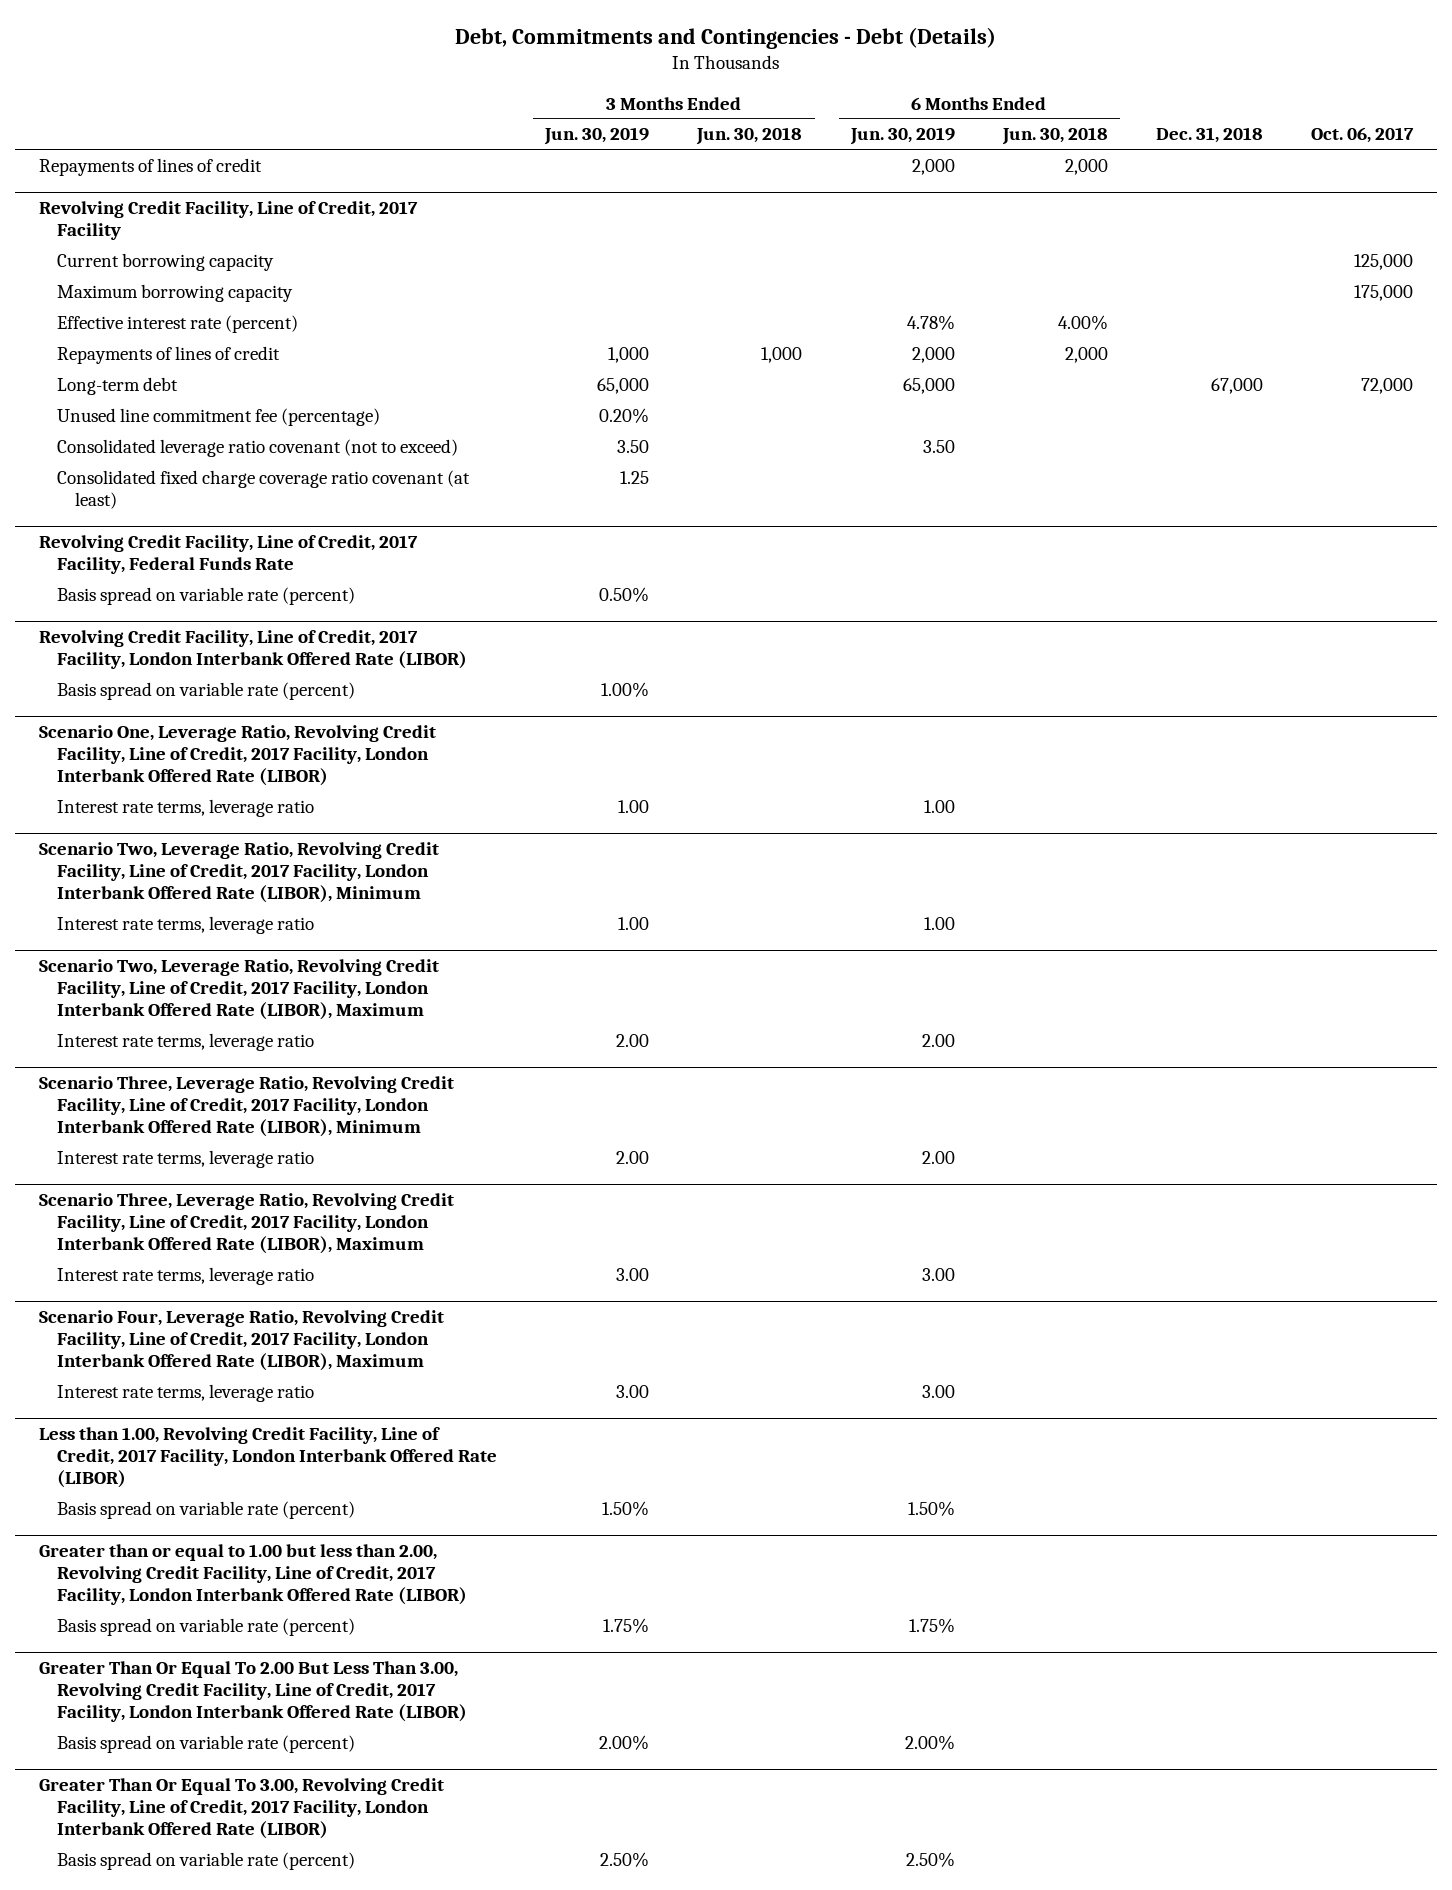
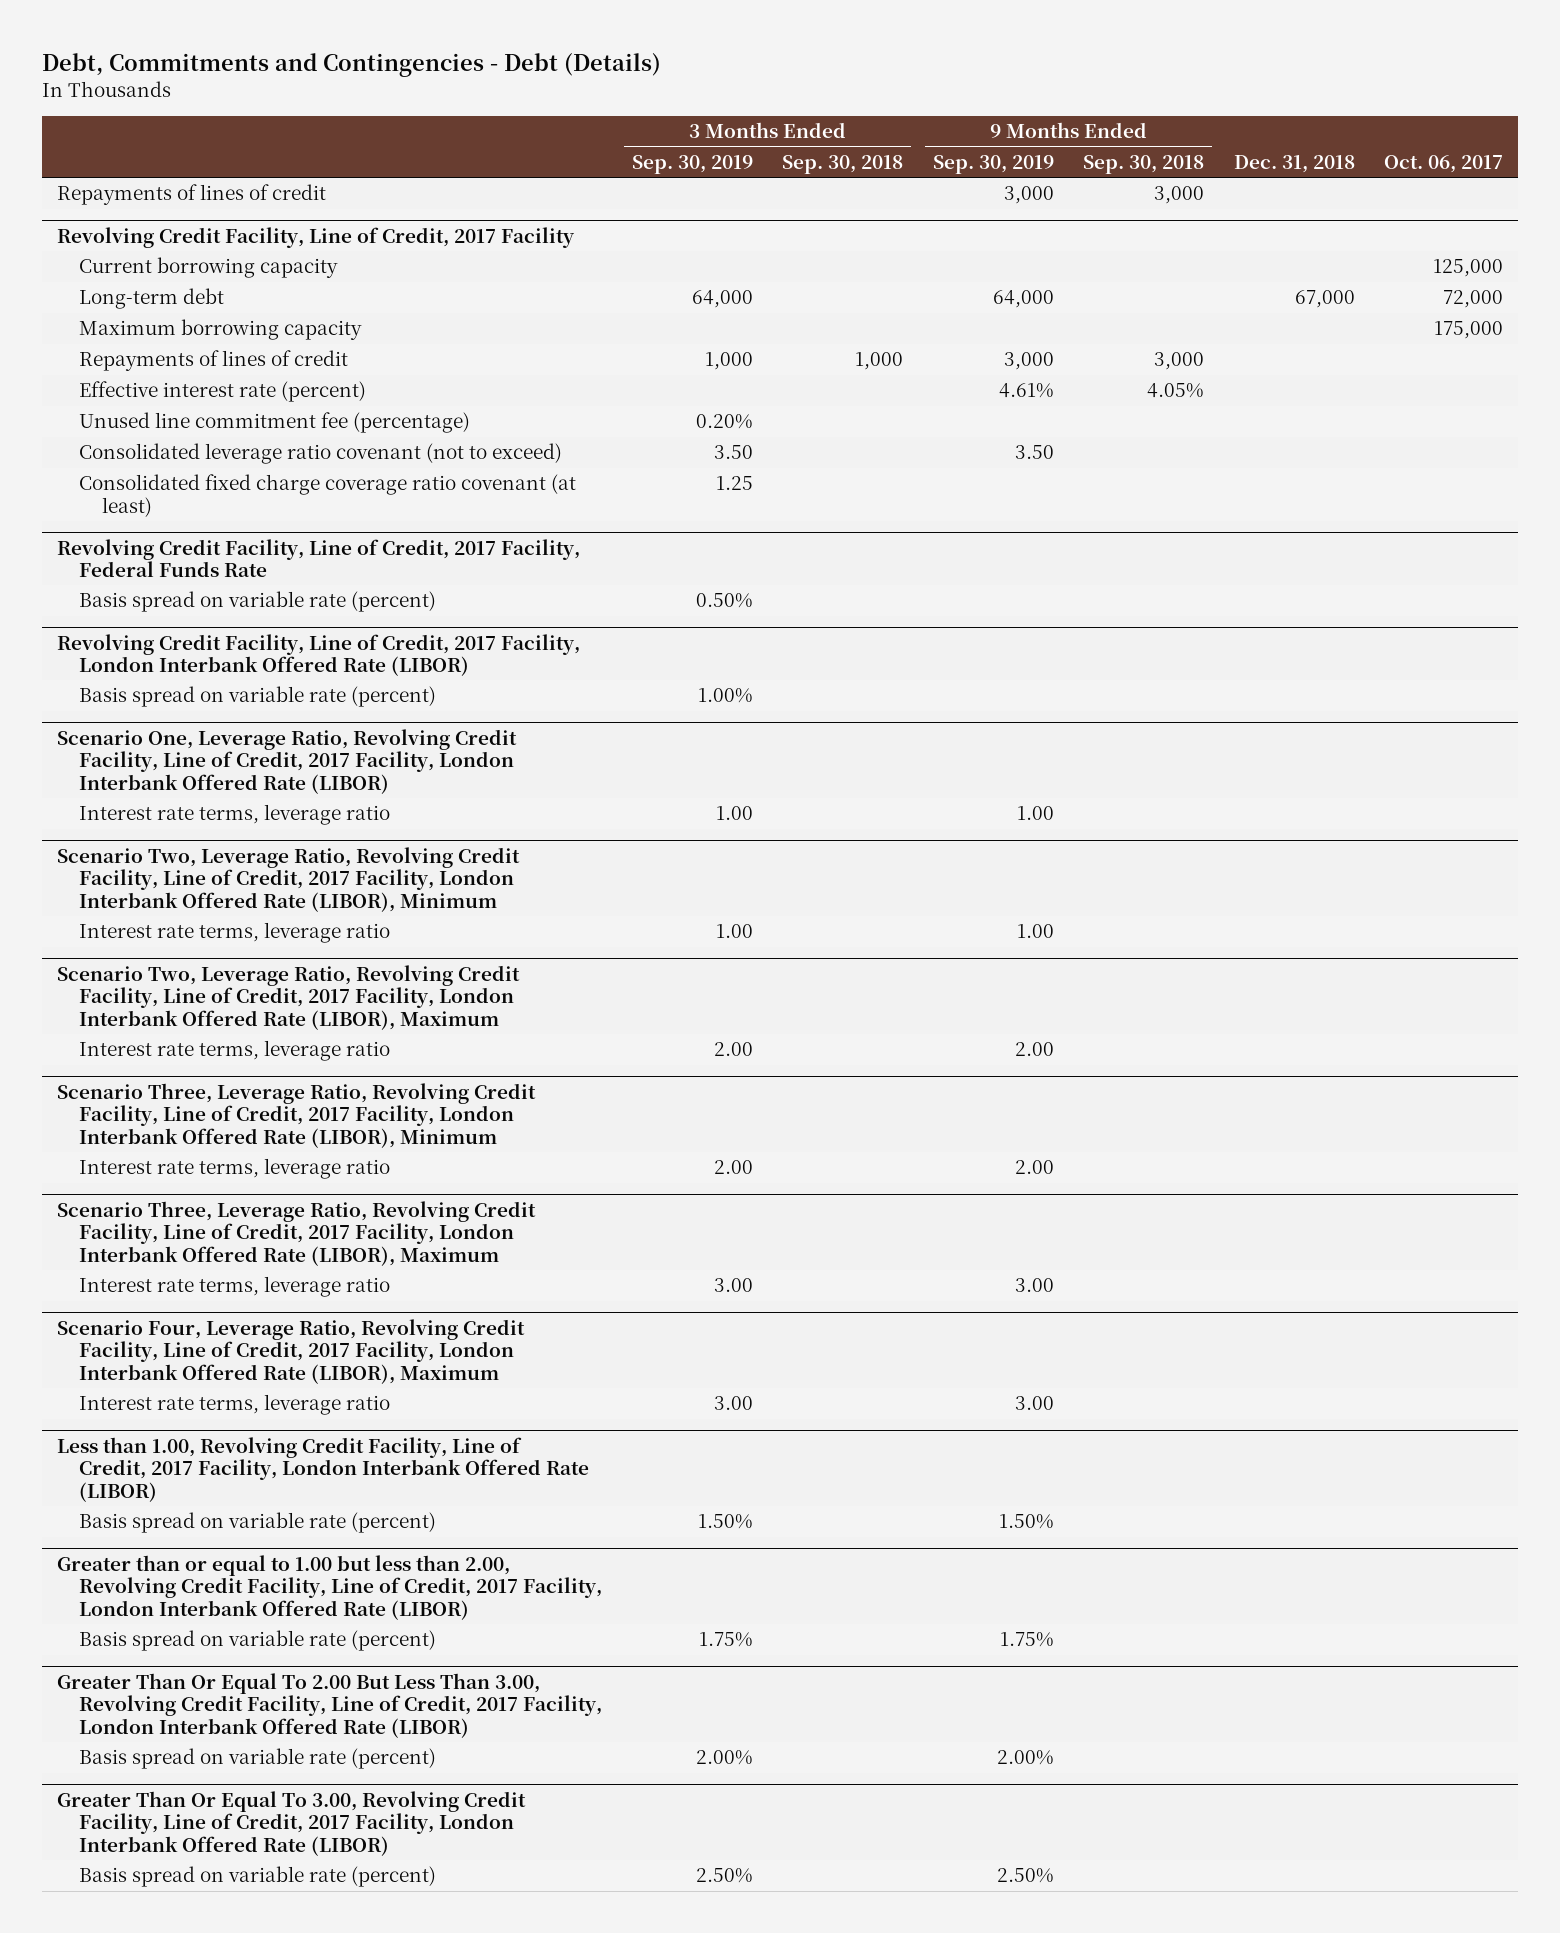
- | 3 Months Ended Jun. 30, 2019 | 3 Months Ended Jun. 30, 2018 | 6 Months Ended Jun. 30, 2019 | 6 Months Ended Jun. 30, 2018 | Dec. 31, 2018 | Oct. 06, 2017
+ | 3 Months Ended Sep. 30, 2019 | 3 Months Ended Sep. 30, 2018 | 9 Months Ended Sep. 30, 2019 | 9 Months Ended Sep. 30, 2018 | Dec. 31, 2018 | Oct. 06, 2017
@ Revolving Credit Facility, Line of Credit, 2017 Facility
moved up: Long-term debt | 64,000 | | 64,000 | | 67,000 | 72,000
moved down: Effective interest rate (percent) | | | 4.61% | 4.05% | |

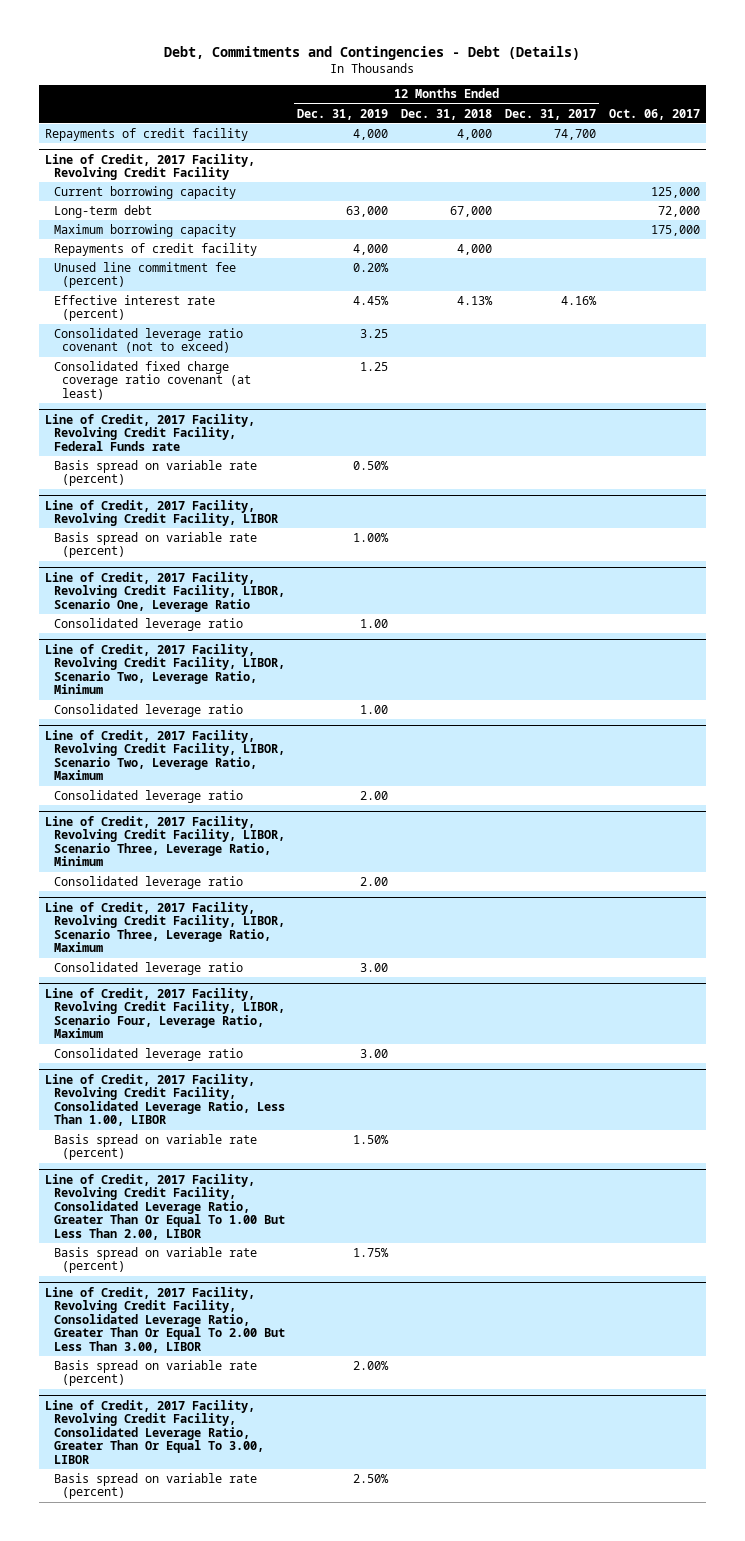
- | 3 Months Ended Sep. 30, 2019 | 3 Months Ended Sep. 30, 2018 | 9 Months Ended Sep. 30, 2019 | 9 Months Ended Sep. 30, 2018 | Dec. 31, 2018 | Oct. 06, 2017
+ | 12 Months Ended Dec. 31, 2019 | 12 Months Ended Dec. 31, 2018 | 12 Months Ended Dec. 31, 2017 | Oct. 06, 2017
- Repayments of lines of credit | | | 3,000 | 3,000 | |
- Revolving Credit Facility, Line of Credit, 2017 Facility
+ Repayments of credit facility | 4,000 | 4,000 | 74,700 |
+ Line of Credit, 2017 Facility, Revolving Credit Facility
- Repayments of lines of credit | 1,000 | 1,000 | 3,000 | 3,000 | |
+ Repayments of credit facility | 4,000 | 4,000 | |
+ Unused line commitment fee (percent) | 0.20% | | |
- Unused line commitment fee (percentage) | 0.20% | | | | |
- Revolving Credit Facility, Line of Credit, 2017 Facility, Federal Funds Rate
+ Line of Credit, 2017 Facility, Revolving Credit Facility, Federal Funds rate
- Revolving Credit Facility, Line of Credit, 2017 Facility, London Interbank Offered Rate (LIBOR)
+ Line of Credit, 2017 Facility, Revolving Credit Facility, LIBOR
- Scenario One, Leverage Ratio, Revolving Credit Facility, Line of Credit, 2017 Facility, London Interbank Offered Rate (LIBOR)
- Interest rate terms, leverage ratio | 1.00 | | 1.00 | | |
- Scenario Two, Leverage Ratio, Revolving Credit Facility, Line of Credit, 2017 Facility, London Interbank Offered Rate (LIBOR), Minimum
- Interest rate terms, leverage ratio | 1.00 | | 1.00 | | |
- Scenario Two, Leverage Ratio, Revolving Credit Facility, Line of Credit, 2017 Facility, London Interbank Offered Rate (LIBOR), Maximum
- Interest rate terms, leverage ratio | 2.00 | | 2.00 | | |
- Scenario Three, Leverage Ratio, Revolving Credit Facility, Line of Credit, 2017 Facility, London Interbank Offered Rate (LIBOR), Minimum
- Interest rate terms, leverage ratio | 2.00 | | 2.00 | | |
- Scenario Three, Leverage Ratio, Revolving Credit Facility, Line of Credit, 2017 Facility, London Interbank Offered Rate (LIBOR), Maximum
- Interest rate terms, leverage ratio | 3.00 | | 3.00 | | |
- Scenario Four, Leverage Ratio, Revolving Credit Facility, Line of Credit, 2017 Facility, London Interbank Offered Rate (LIBOR), Maximum
- Interest rate terms, leverage ratio | 3.00 | | 3.00 | | |
- Less than 1.00, Revolving Credit Facility, Line of Credit, 2017 Facility, London Interbank Offered Rate (LIBOR)
+ Line of Credit, 2017 Facility, Revolving Credit Facility, LIBOR, Scenario One, Leverage Ratio
+ Consolidated leverage ratio | 1.00 | | |
+ Line of Credit, 2017 Facility, Revolving Credit Facility, LIBOR, Scenario Two, Leverage Ratio, Minimum
+ Consolidated leverage ratio | 1.00 | | |
+ Line of Credit, 2017 Facility, Revolving Credit Facility, LIBOR, Scenario Two, Leverage Ratio, Maximum
+ Consolidated leverage ratio | 2.00 | | |
+ Line of Credit, 2017 Facility, Revolving Credit Facility, LIBOR, Scenario Three, Leverage Ratio, Minimum
+ Consolidated leverage ratio | 2.00 | | |
+ Line of Credit, 2017 Facility, Revolving Credit Facility, LIBOR, Scenario Three, Leverage Ratio, Maximum
+ Consolidated leverage ratio | 3.00 | | |
+ Line of Credit, 2017 Facility, Revolving Credit Facility, LIBOR, Scenario Four, Leverage Ratio, Maximum
+ Consolidated leverage ratio | 3.00 | | |
+ Line of Credit, 2017 Facility, Revolving Credit Facility, Consolidated Leverage Ratio, Less Than 1.00, LIBOR
- Greater than or equal to 1.00 but less than 2.00, Revolving Credit Facility, Line of Credit, 2017 Facility, London Interbank Offered Rate (LIBOR)
+ Line of Credit, 2017 Facility, Revolving Credit Facility, Consolidated Leverage Ratio, Greater Than Or Equal To 1.00 But Less Than 2.00, LIBOR
- Greater Than Or Equal To 2.00 But Less Than 3.00, Revolving Credit Facility, Line of Credit, 2017 Facility, London Interbank Offered Rate (LIBOR)
+ Line of Credit, 2017 Facility, Revolving Credit Facility, Consolidated Leverage Ratio, Greater Than Or Equal To 2.00 But Less Than 3.00, LIBOR
- Greater Than Or Equal To 3.00, Revolving Credit Facility, Line of Credit, 2017 Facility, London Interbank Offered Rate (LIBOR)
+ Line of Credit, 2017 Facility, Revolving Credit Facility, Consolidated Leverage Ratio, Greater Than Or Equal To 3.00, LIBOR

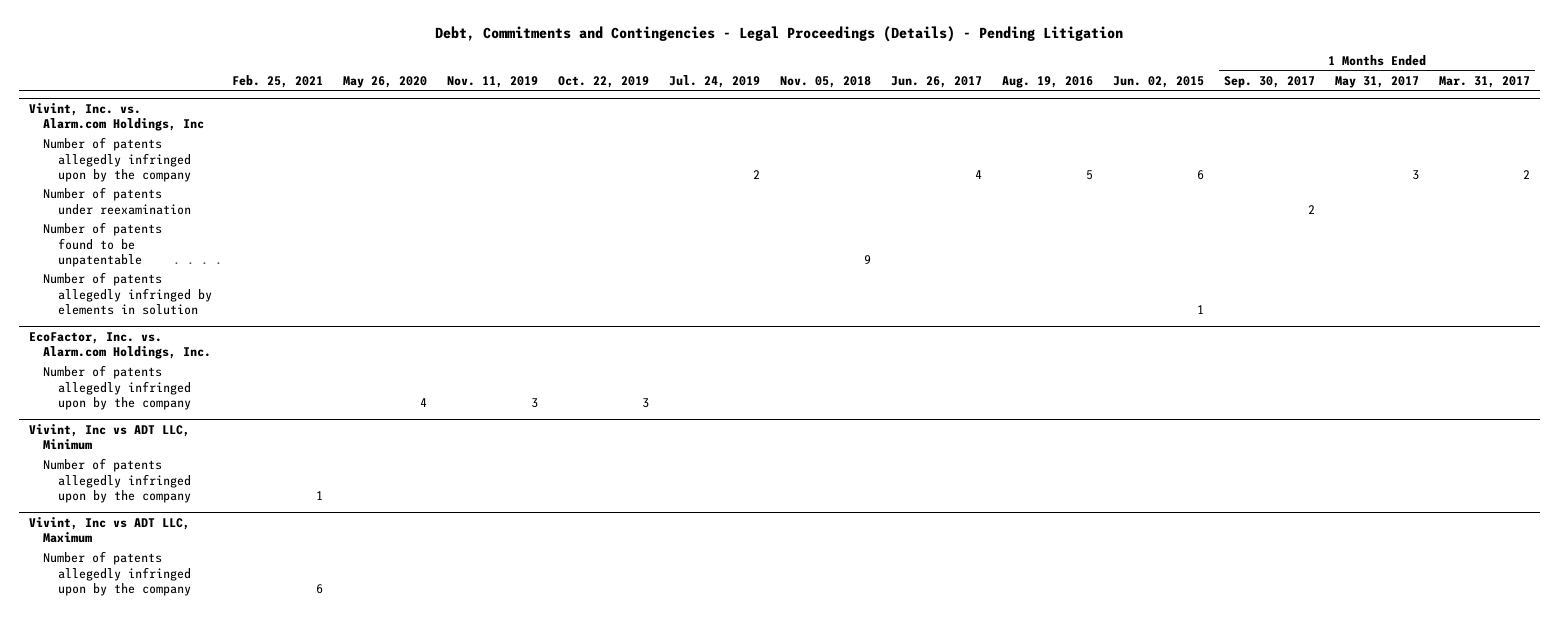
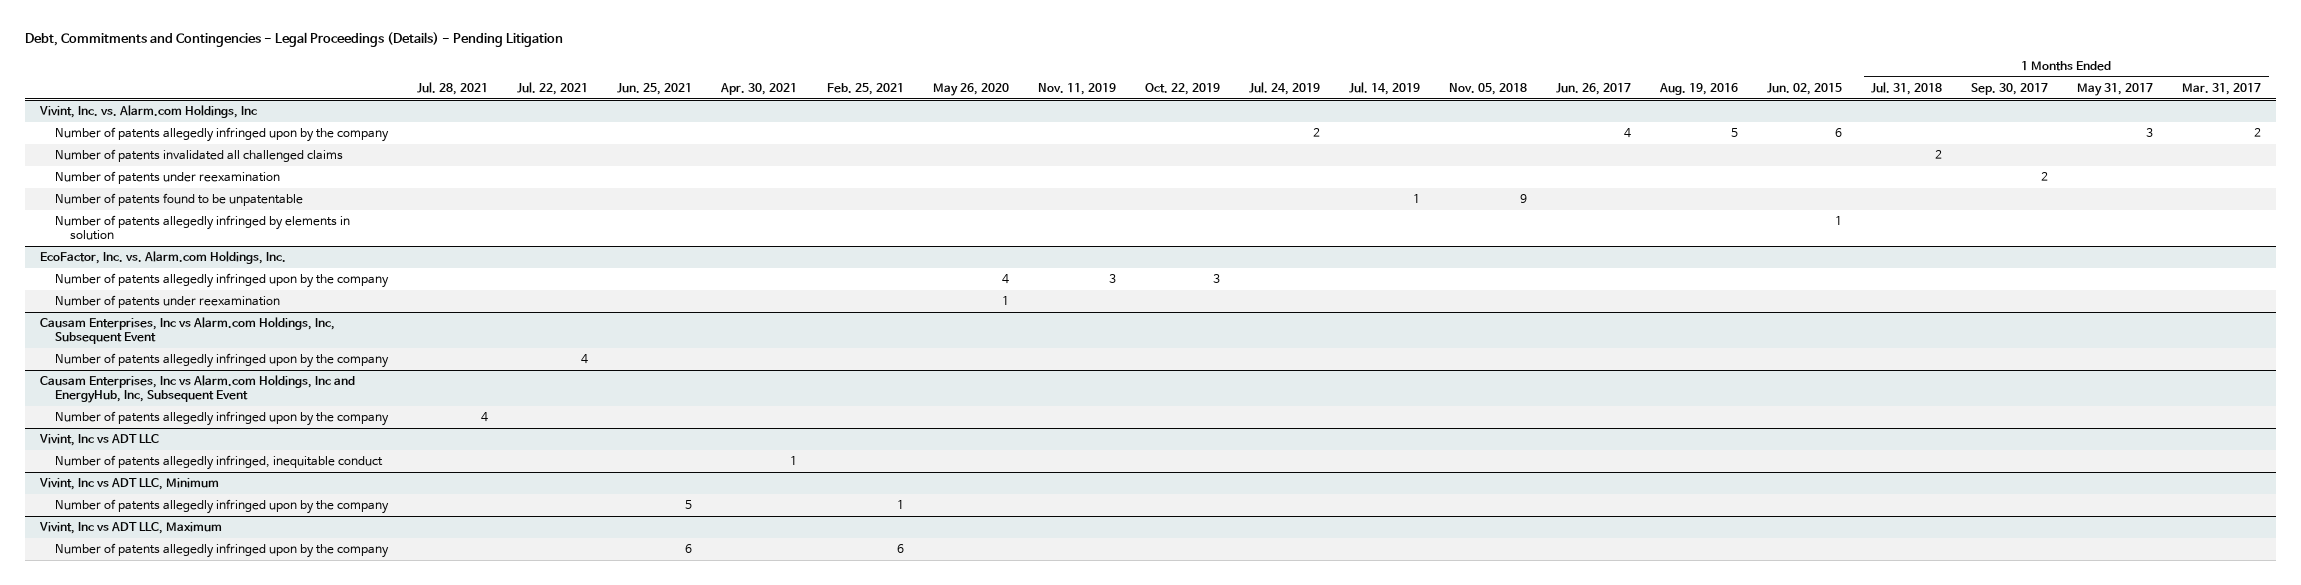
- | Feb. 25, 2021 | May 26, 2020 | Nov. 11, 2019 | Oct. 22, 2019 | Jul. 24, 2019 | Nov. 05, 2018 | Jun. 26, 2017 | Aug. 19, 2016 | Jun. 02, 2015 | 1 Months Ended Sep. 30, 2017 | 1 Months Ended May 31, 2017 | 1 Months Ended Mar. 31, 2017
+ | Jul. 28, 2021 | Jul. 22, 2021 | Jun. 25, 2021 | Apr. 30, 2021 | Feb. 25, 2021 | May 26, 2020 | Nov. 11, 2019 | Oct. 22, 2019 | Jul. 24, 2019 | Jul. 14, 2019 | Nov. 05, 2018 | Jun. 26, 2017 | Aug. 19, 2016 | Jun. 02, 2015 | 1 Months Ended Jul. 31, 2018 | 1 Months Ended Sep. 30, 2017 | 1 Months Ended May 31, 2017 | 1 Months Ended Mar. 31, 2017
@ Vivint, Inc. vs. Alarm.com Holdings, Inc
+ Number of patents invalidated all challenged claims | | | | | | | | | | | | | | | 2 | | |
@ EcoFactor, Inc. vs. Alarm.com Holdings, Inc.
+ Number of patents under reexamination | | | | | | 1 | | | | | | | | | | | |
+ Causam Enterprises, Inc vs Alarm.com Holdings, Inc, Subsequent Event
+ Number of patents allegedly infringed upon by the company | | 4 | | | | | | | | | | | | | | | |
+ Causam Enterprises, Inc vs Alarm.com Holdings, Inc and EnergyHub, Inc, Subsequent Event
+ Number of patents allegedly infringed upon by the company | 4 | | | | | | | | | | | | | | | | |
+ Vivint, Inc vs ADT LLC
+ Number of patents allegedly infringed, inequitable conduct | | | | 1 | | | | | | | | | | | | | |

